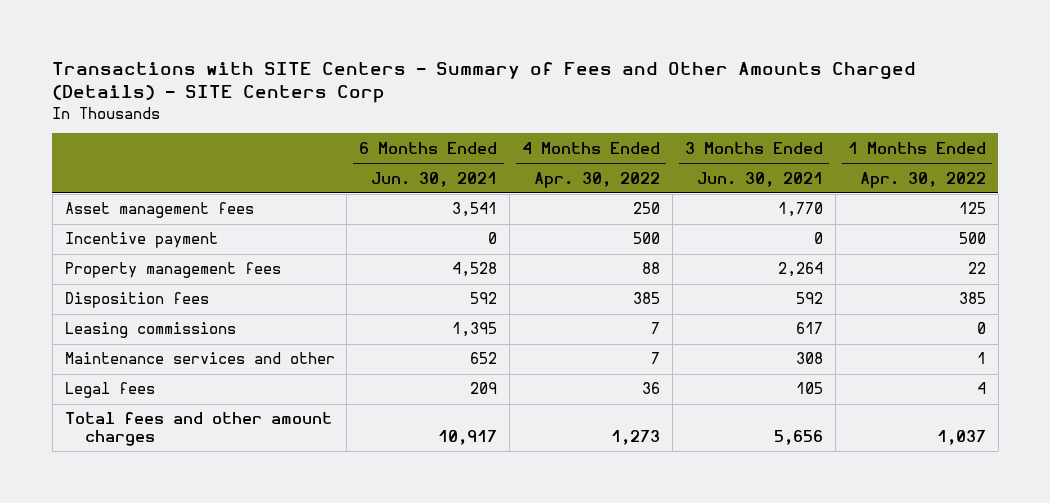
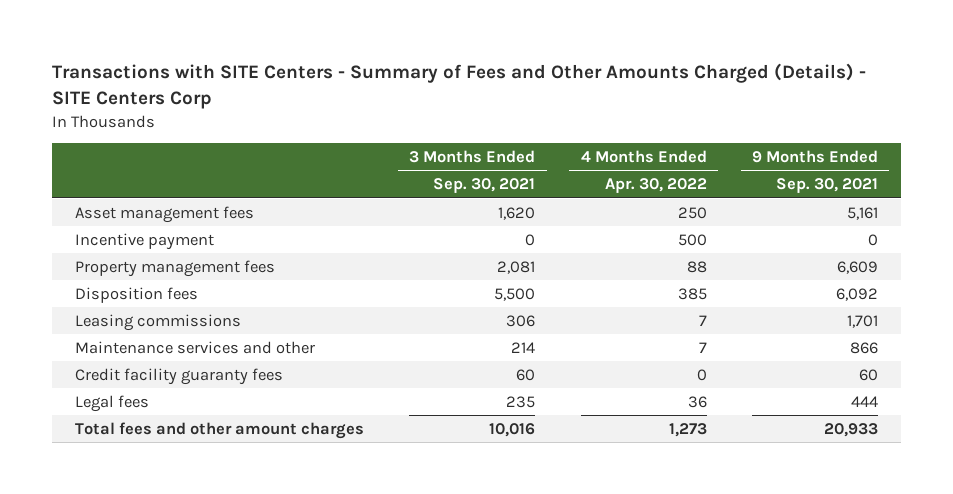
- | 6 Months Ended Jun. 30, 2021 | 4 Months Ended Apr. 30, 2022 | 3 Months Ended Jun. 30, 2021 | 1 Months Ended Apr. 30, 2022
+ | 3 Months Ended Sep. 30, 2021 | 4 Months Ended Apr. 30, 2022 | 9 Months Ended Sep. 30, 2021
+ Credit facility guaranty fees | 60 | 0 | 60

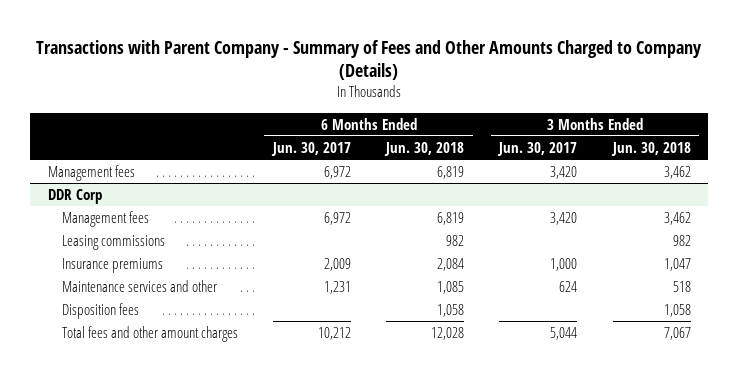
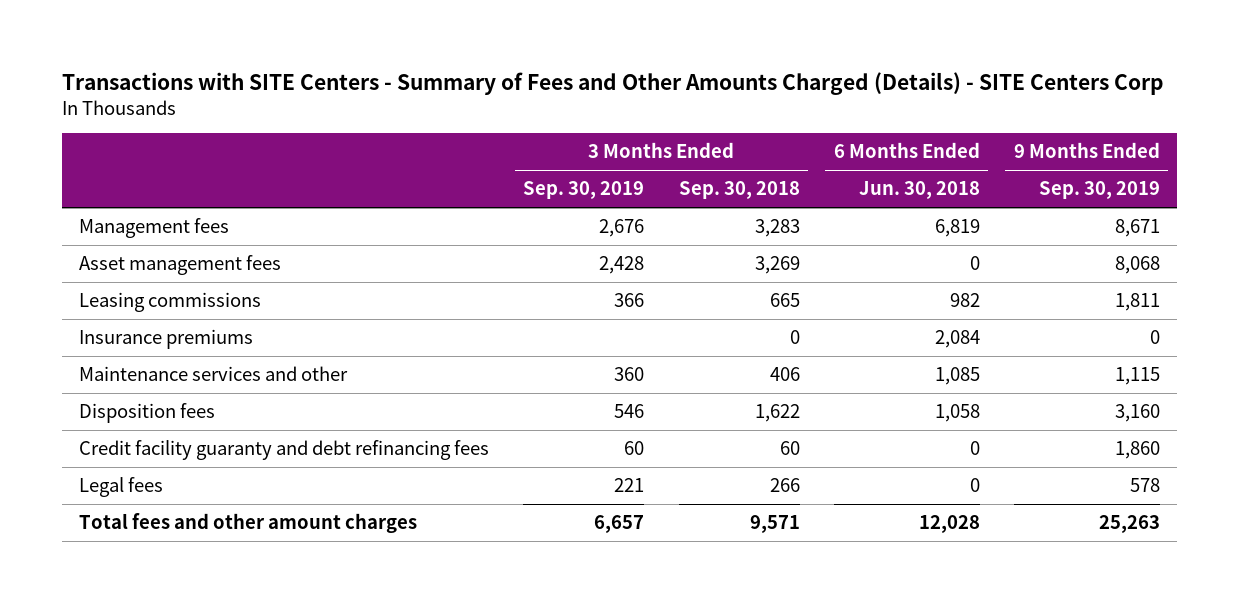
- Transactions with Parent Company - Summary of Fees and Other Amounts Charged to Company (Details)
+ Transactions with SITE Centers - Summary of Fees and Other Amounts Charged (Details) - SITE Centers Corp
- | 6 Months Ended Jun. 30, 2017 | 6 Months Ended Jun. 30, 2018 | 3 Months Ended Jun. 30, 2017 | 3 Months Ended Jun. 30, 2018
+ | 3 Months Ended Sep. 30, 2019 | 3 Months Ended Sep. 30, 2018 | 6 Months Ended Jun. 30, 2018 | 9 Months Ended Sep. 30, 2019
- DDR Corp
- Management fees | 6,972 | 6,819 | 3,420 | 3,462
+ Asset management fees | 2,428 | 3,269 | 0 | 8,068
+ Credit facility guaranty and debt refinancing fees | 60 | 60 | 0 | 1,860
+ Legal fees | 221 | 266 | 0 | 578

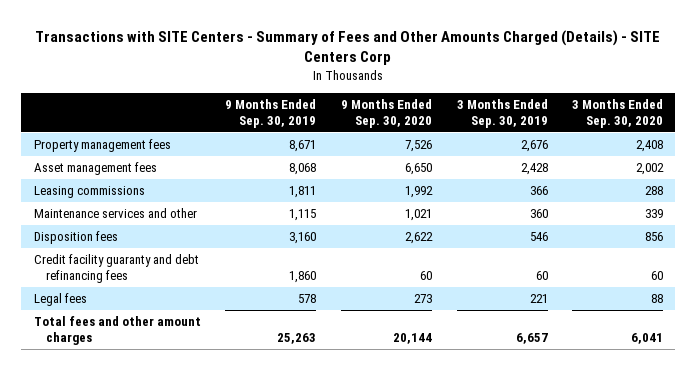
- | 3 Months Ended Sep. 30, 2019 | 3 Months Ended Sep. 30, 2018 | 6 Months Ended Jun. 30, 2018 | 9 Months Ended Sep. 30, 2019
+ | 9 Months Ended Sep. 30, 2019 | 9 Months Ended Sep. 30, 2020 | 3 Months Ended Sep. 30, 2019 | 3 Months Ended Sep. 30, 2020
- Management fees | 2,676 | 3,283 | 6,819 | 8,671
+ Property management fees | 8,671 | 7,526 | 2,676 | 2,408
- Insurance premiums | | 0 | 2,084 | 0

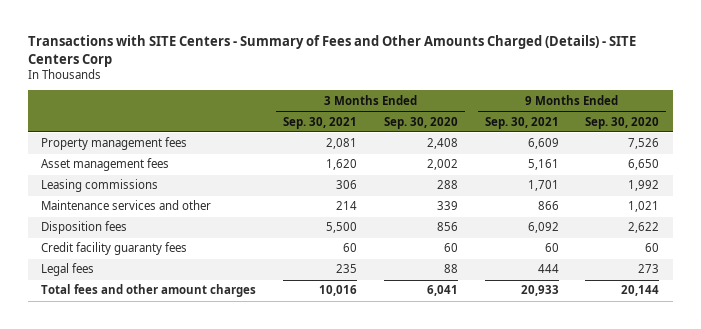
- | 9 Months Ended Sep. 30, 2019 | 9 Months Ended Sep. 30, 2020 | 3 Months Ended Sep. 30, 2019 | 3 Months Ended Sep. 30, 2020
+ | 3 Months Ended Sep. 30, 2021 | 3 Months Ended Sep. 30, 2020 | 9 Months Ended Sep. 30, 2021 | 9 Months Ended Sep. 30, 2020
- Credit facility guaranty and debt refinancing fees | 1,860 | 60 | 60 | 60
+ Credit facility guaranty fees | 60 | 60 | 60 | 60

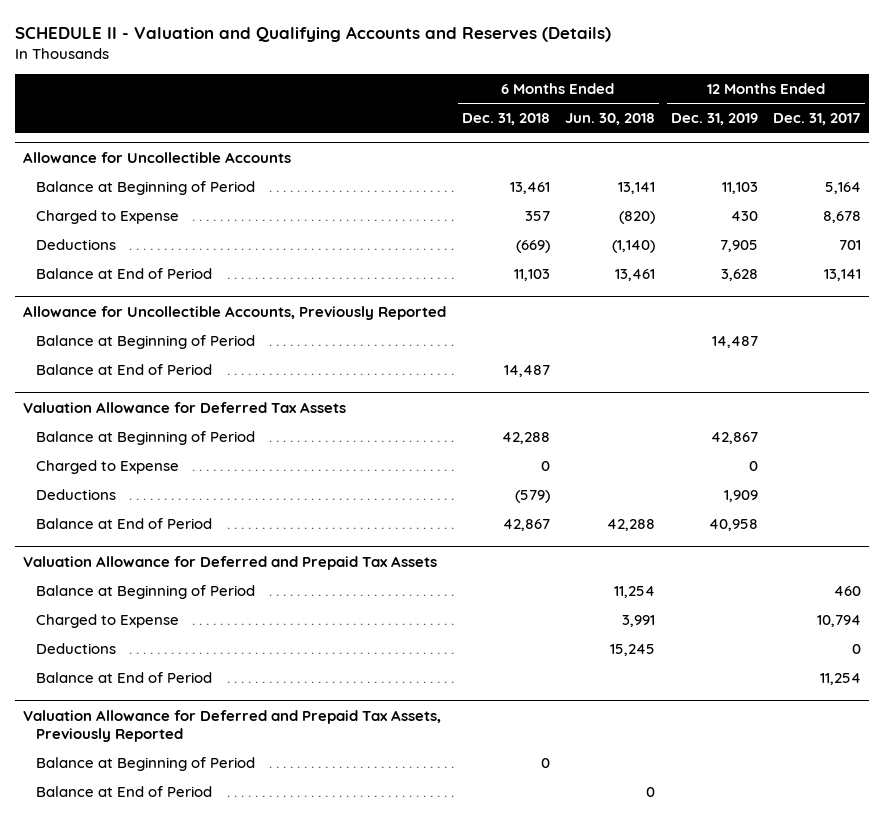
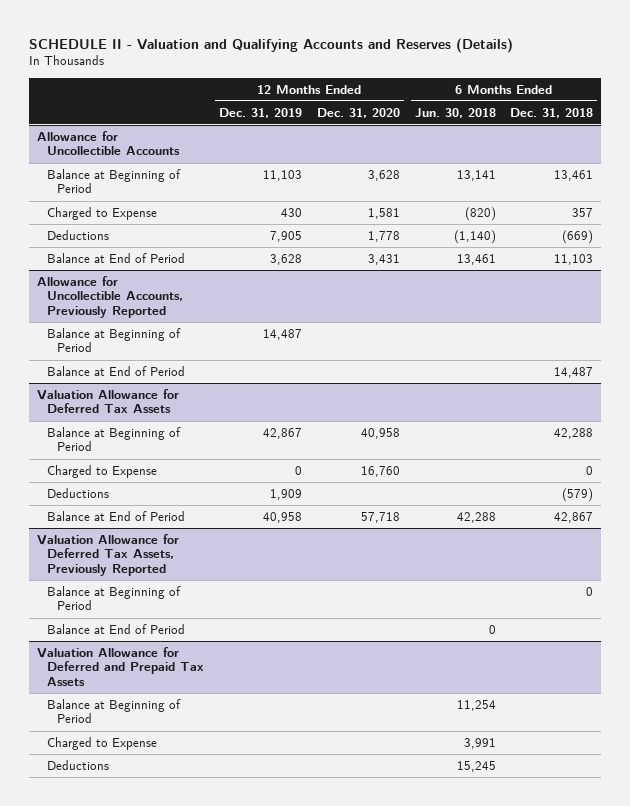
- | 6 Months Ended Dec. 31, 2018 | 6 Months Ended Jun. 30, 2018 | 12 Months Ended Dec. 31, 2019 | 12 Months Ended Dec. 31, 2017
+ | 12 Months Ended Dec. 31, 2019 | 12 Months Ended Dec. 31, 2020 | 6 Months Ended Jun. 30, 2018 | 6 Months Ended Dec. 31, 2018
+ Valuation Allowance for Deferred Tax Assets, Previously Reported
+ Balance at Beginning of Period | | | | 0
+ Balance at End of Period | | | 0 |
@ Valuation Allowance for Deferred and Prepaid Tax Assets
- Balance at End of Period | | | | 11,254
- Valuation Allowance for Deferred and Prepaid Tax Assets, Previously Reported
- Balance at Beginning of Period | 0 | | |
- Balance at End of Period | | 0 | |

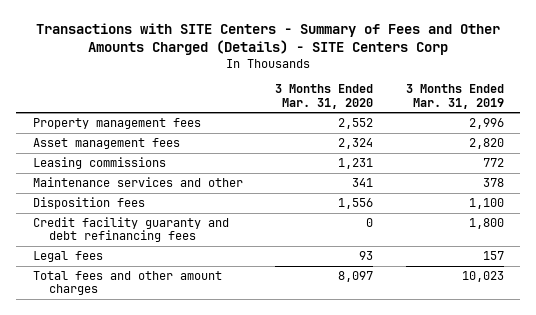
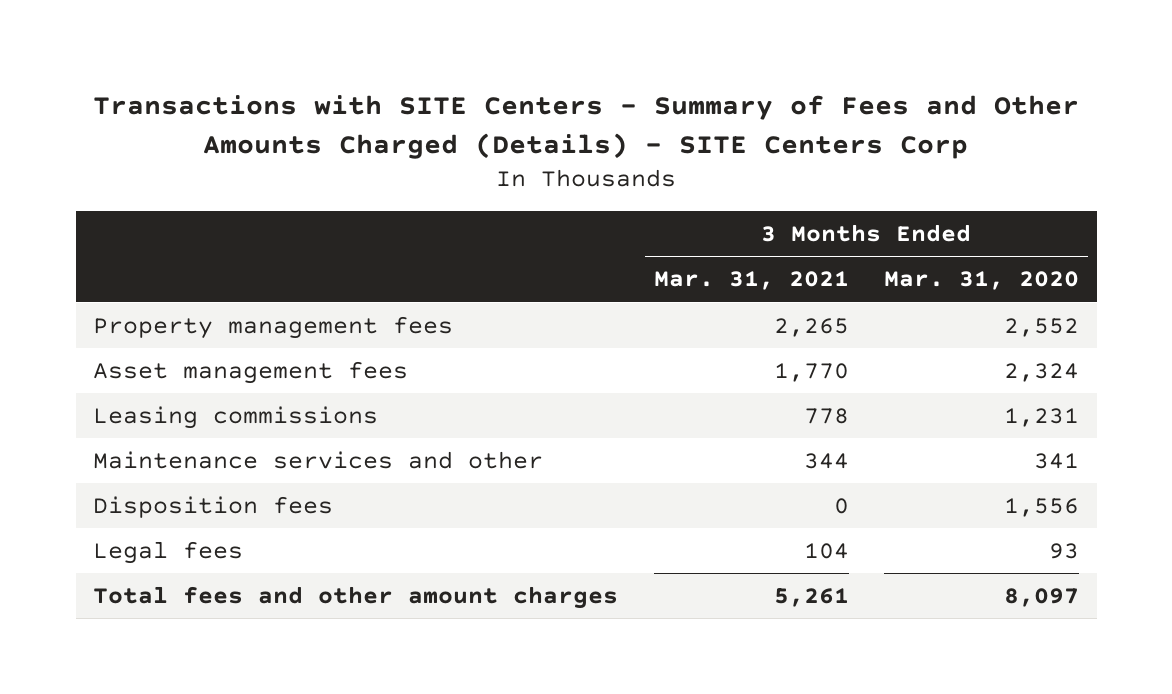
- | 3 Months Ended Mar. 31, 2020 | 3 Months Ended Mar. 31, 2019
+ | 3 Months Ended Mar. 31, 2021 | 3 Months Ended Mar. 31, 2020
- Credit facility guaranty and debt refinancing fees | 0 | 1,800

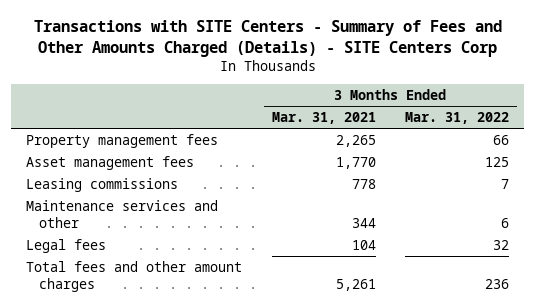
- | 3 Months Ended Mar. 31, 2021 | 3 Months Ended Mar. 31, 2020
+ | 3 Months Ended Mar. 31, 2021 | 3 Months Ended Mar. 31, 2022
- Disposition fees | 0 | 1,556

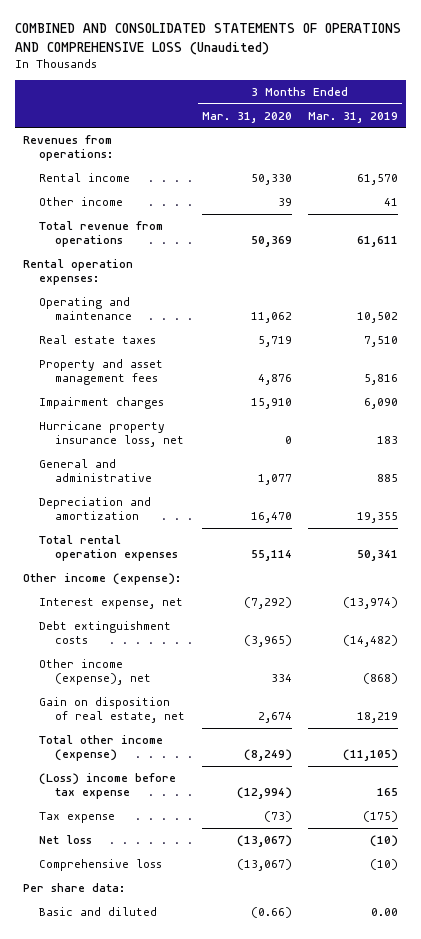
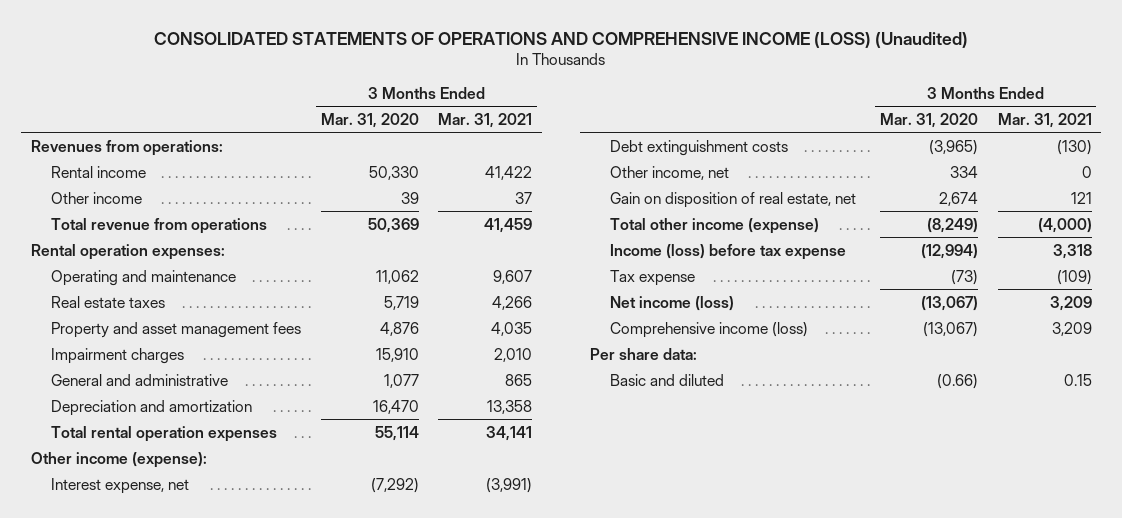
- COMBINED AND CONSOLIDATED STATEMENTS OF OPERATIONS AND COMPREHENSIVE LOSS (Unaudited)
+ CONSOLIDATED STATEMENTS OF OPERATIONS AND COMPREHENSIVE INCOME (LOSS) (Unaudited)
- | 3 Months Ended Mar. 31, 2020 | 3 Months Ended Mar. 31, 2019
+ | 3 Months Ended Mar. 31, 2020 | 3 Months Ended Mar. 31, 2021
- Hurricane property insurance loss, net | 0 | 183
- Other income (expense), net | 334 | (868)
+ Other income, net | 334 | 0
- (Loss) income before tax expense | (12,994) | 165
+ Income (loss) before tax expense | (12,994) | 3,318
- Net loss | (13,067) | (10)
- Comprehensive loss | (13,067) | (10)
+ Net income (loss) | (13,067) | 3,209
+ Comprehensive income (loss) | (13,067) | 3,209

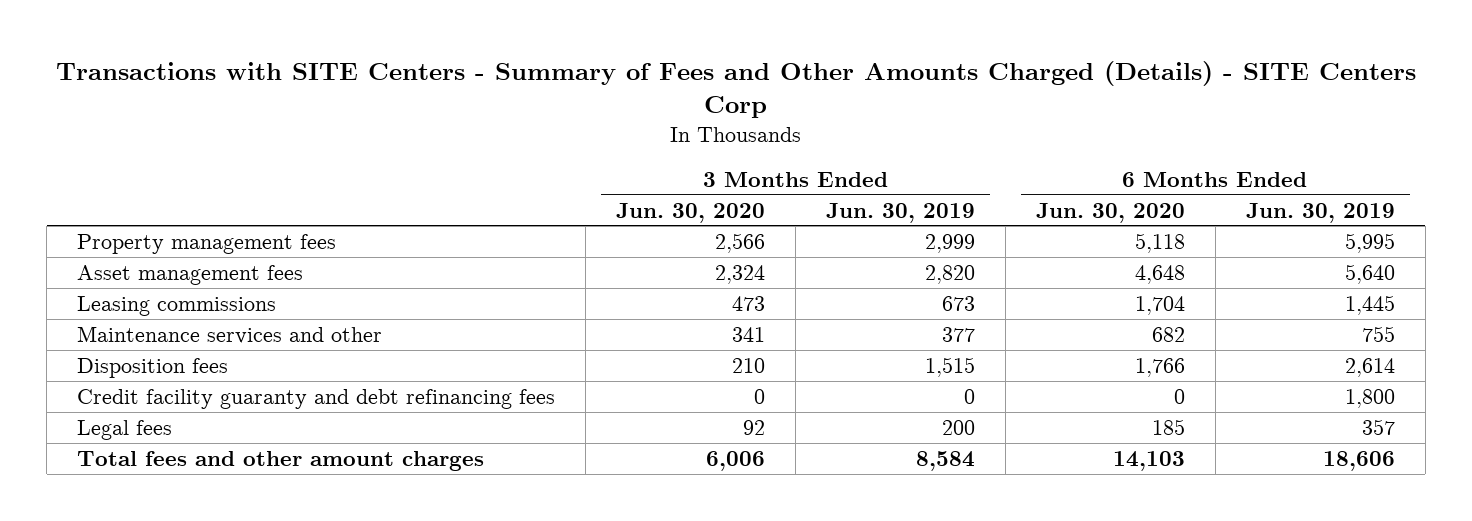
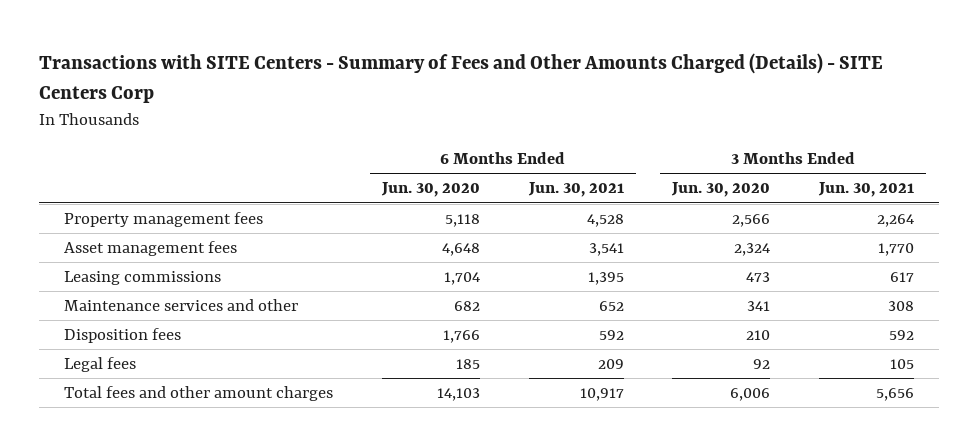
- | 3 Months Ended Jun. 30, 2020 | 3 Months Ended Jun. 30, 2019 | 6 Months Ended Jun. 30, 2020 | 6 Months Ended Jun. 30, 2019
+ | 6 Months Ended Jun. 30, 2020 | 6 Months Ended Jun. 30, 2021 | 3 Months Ended Jun. 30, 2020 | 3 Months Ended Jun. 30, 2021
- Credit facility guaranty and debt refinancing fees | 0 | 0 | 0 | 1,800

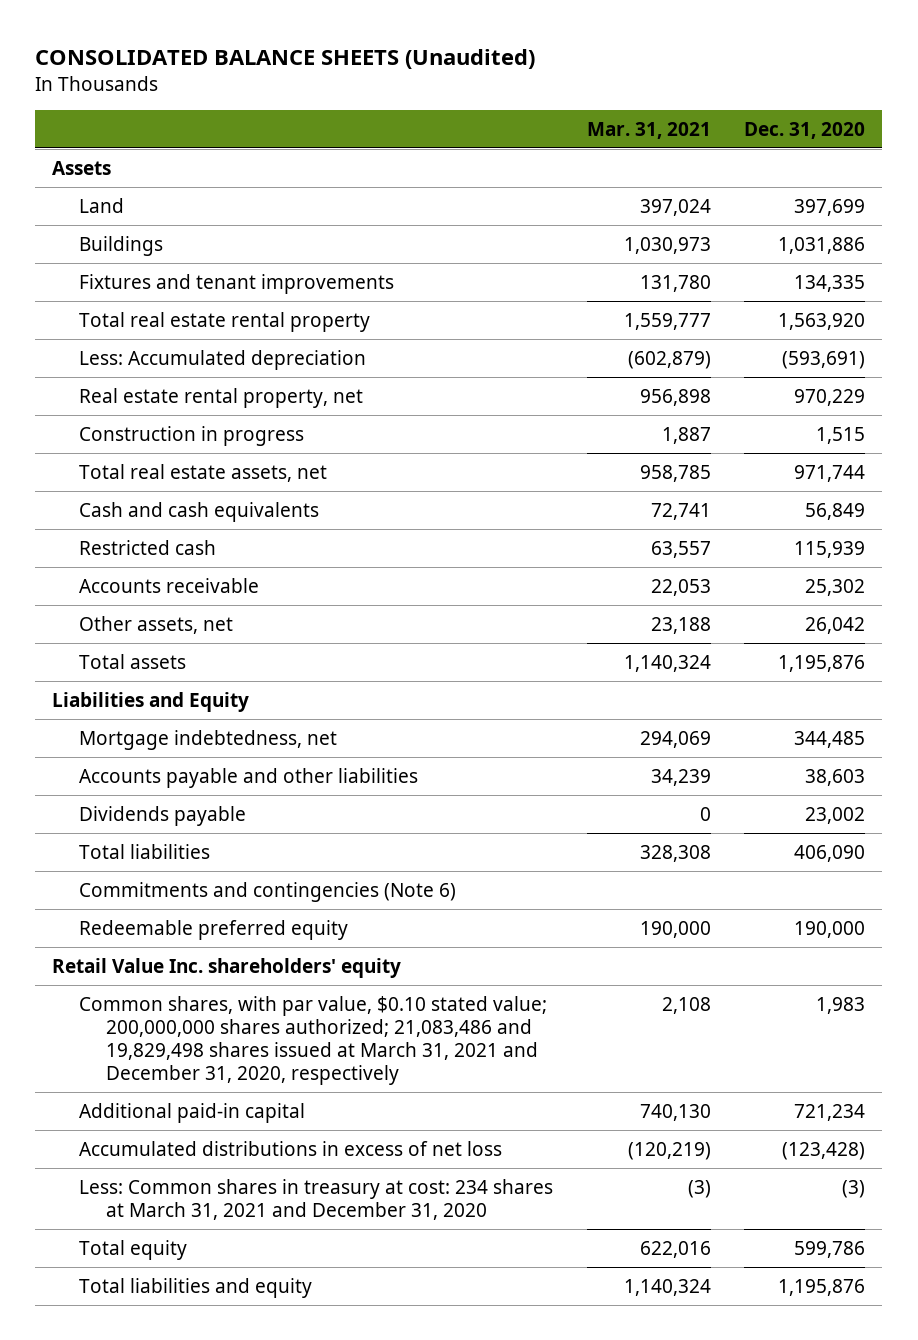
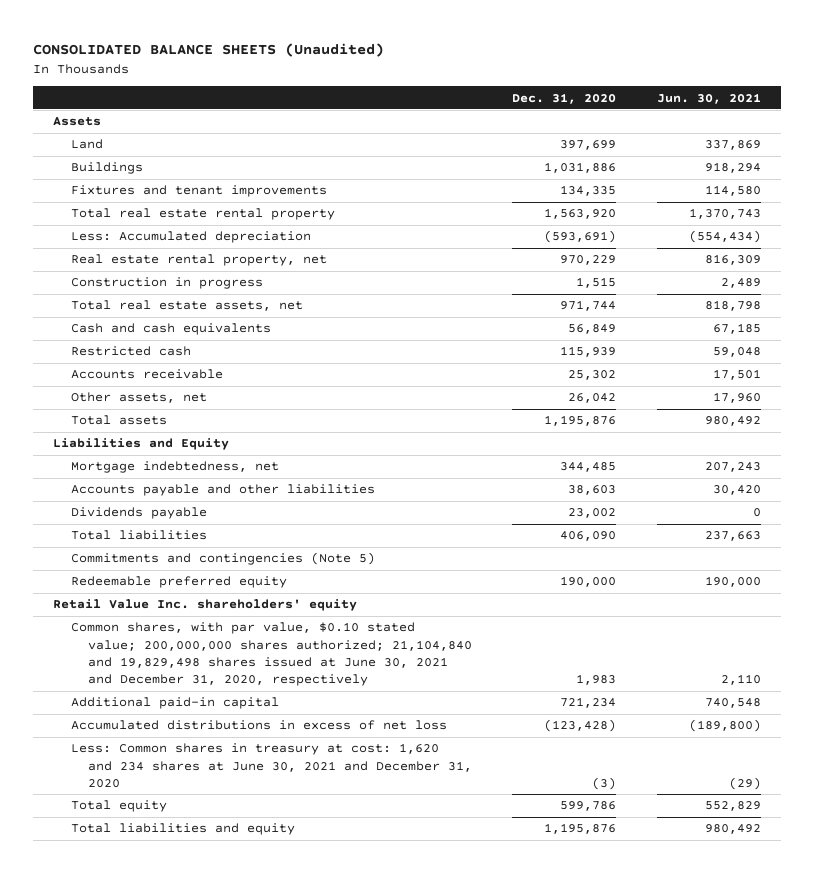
- | Mar. 31, 2021 | Dec. 31, 2020
+ | Dec. 31, 2020 | Jun. 30, 2021
- Commitments and contingencies (Note 6)
+ Commitments and contingencies (Note 5)
- Common shares, with par value, $0.10 stated value; 200,000,000 shares authorized; 21,083,486 and 19,829,498 shares issued at March 31, 2021 and December 31, 2020, respectively | 2,108 | 1,983
+ Common shares, with par value, $0.10 stated value; 200,000,000 shares authorized; 21,104,840 and 19,829,498 shares issued at June 30, 2021 and December 31, 2020, respectively | 1,983 | 2,110
- Less: Common shares in treasury at cost: 234 shares at March 31, 2021 and December 31, 2020 | (3) | (3)
+ Less: Common shares in treasury at cost: 1,620 and 234 shares at June 30, 2021 and December 31, 2020 | (3) | (29)

